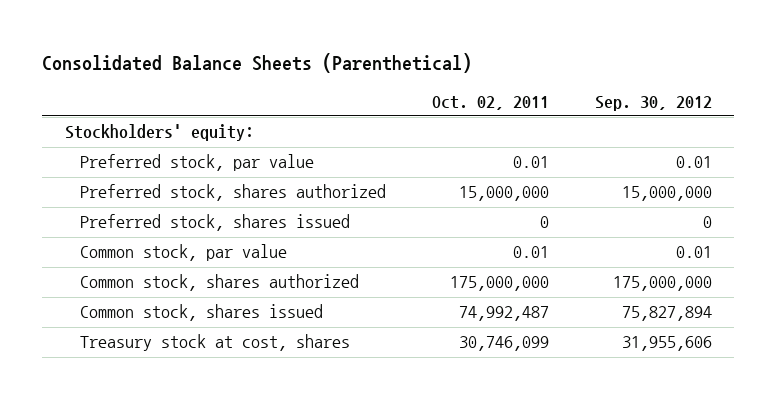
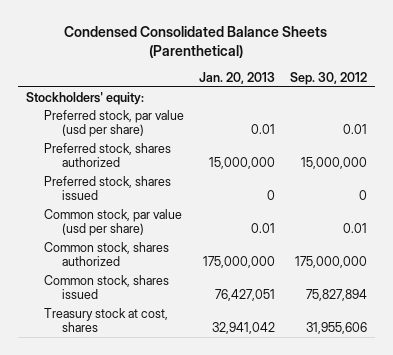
- Consolidated Balance Sheets (Parenthetical)
+ Condensed Consolidated Balance Sheets (Parenthetical)
- | Oct. 02, 2011 | Sep. 30, 2012
+ | Jan. 20, 2013 | Sep. 30, 2012
- Preferred stock, par value | 0.01 | 0.01
+ Preferred stock, par value (usd per share) | 0.01 | 0.01
- Common stock, par value | 0.01 | 0.01
+ Common stock, par value (usd per share) | 0.01 | 0.01

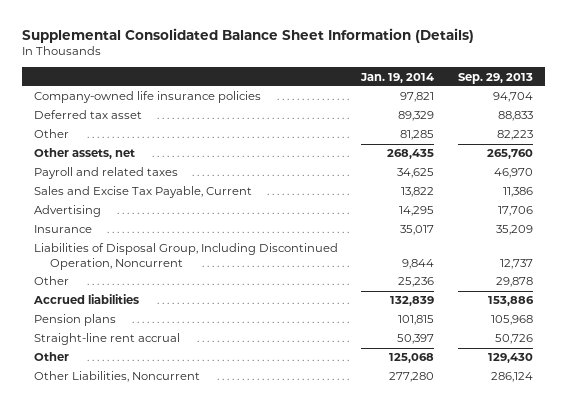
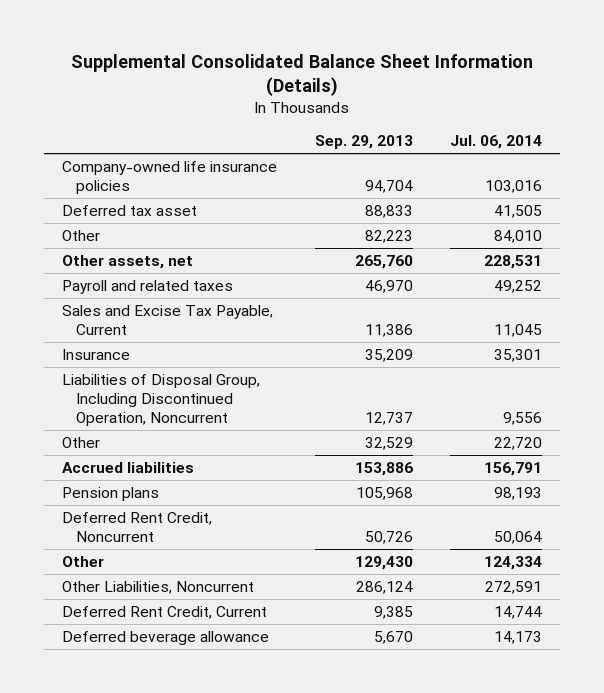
- | Jan. 19, 2014 | Sep. 29, 2013
+ | Sep. 29, 2013 | Jul. 06, 2014
- Advertising | 14,295 | 17,706
- Other | 25,236 | 29,878
+ Other | 32,529 | 22,720
- Straight-line rent accrual | 50,397 | 50,726
+ Deferred Rent Credit, Noncurrent | 50,726 | 50,064
+ Deferred Rent Credit, Current | 9,385 | 14,744
+ Deferred beverage allowance | 5,670 | 14,173

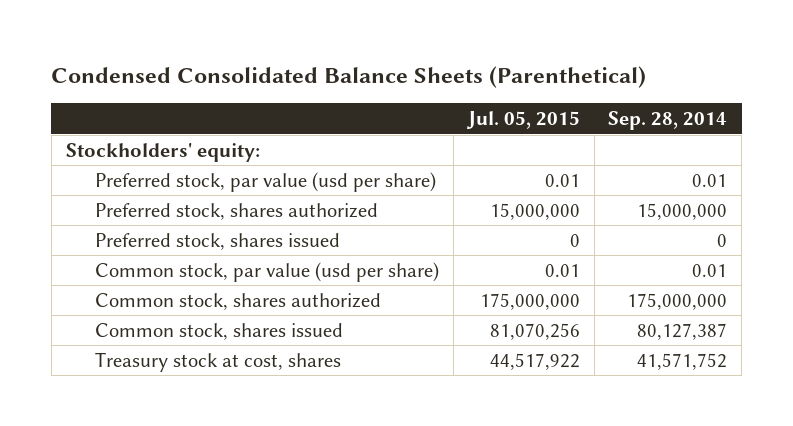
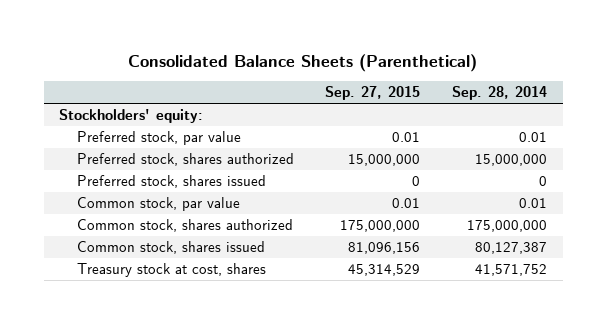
- Condensed Consolidated Balance Sheets (Parenthetical)
+ Consolidated Balance Sheets (Parenthetical)
- | Jul. 05, 2015 | Sep. 28, 2014
+ | Sep. 27, 2015 | Sep. 28, 2014
- Preferred stock, par value (usd per share) | 0.01 | 0.01
+ Preferred stock, par value | 0.01 | 0.01
- Common stock, par value (usd per share) | 0.01 | 0.01
+ Common stock, par value | 0.01 | 0.01

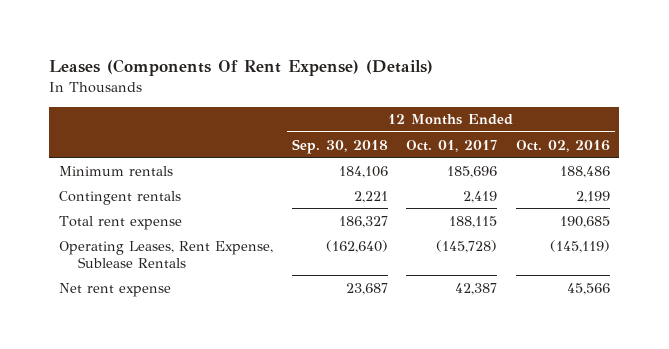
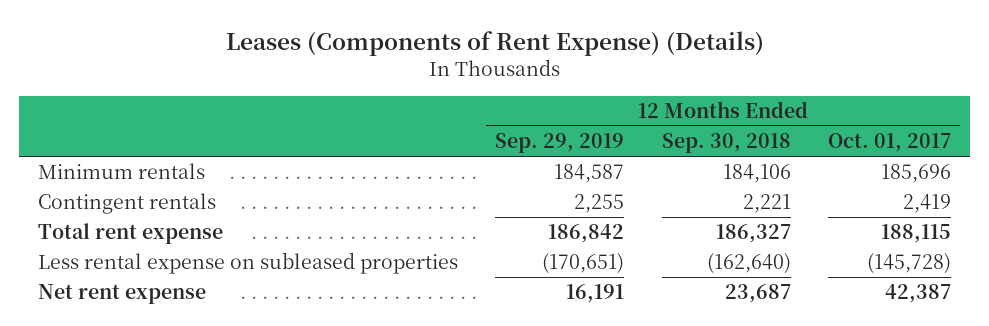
- Leases (Components Of Rent Expense) (Details)
+ Leases (Components of Rent Expense) (Details)
- | 12 Months Ended Sep. 30, 2018 | 12 Months Ended Oct. 01, 2017 | 12 Months Ended Oct. 02, 2016
+ | 12 Months Ended Sep. 29, 2019 | 12 Months Ended Sep. 30, 2018 | 12 Months Ended Oct. 01, 2017
- Operating Leases, Rent Expense, Sublease Rentals | (162,640) | (145,728) | (145,119)
+ Less rental expense on subleased properties | (170,651) | (162,640) | (145,728)

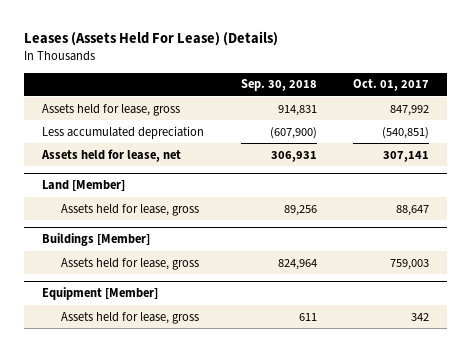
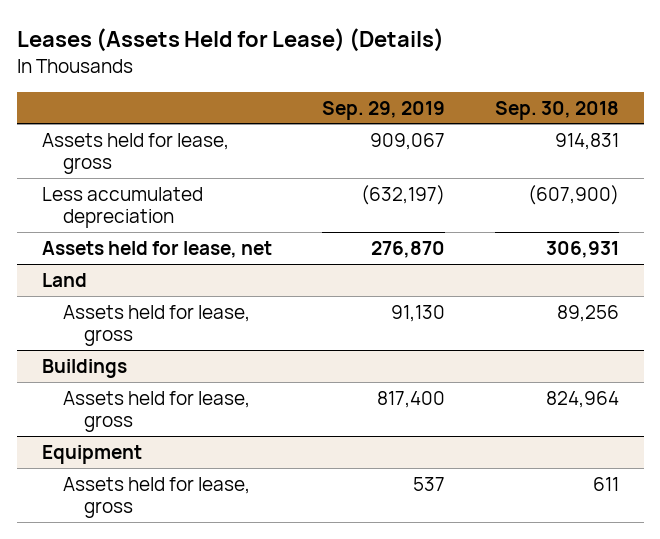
- Leases (Assets Held For Lease) (Details)
+ Leases (Assets Held for Lease) (Details)
- | Sep. 30, 2018 | Oct. 01, 2017
+ | Sep. 29, 2019 | Sep. 30, 2018
- Land [Member]
+ Land
- Buildings [Member]
+ Buildings
- Equipment [Member]
+ Equipment

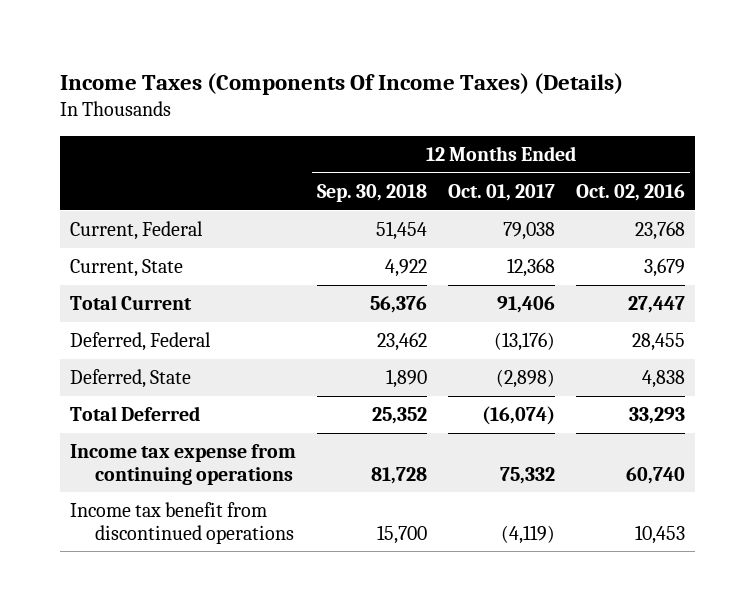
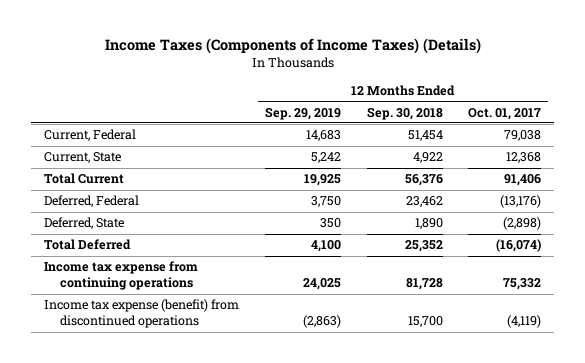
- Income Taxes (Components Of Income Taxes) (Details)
+ Income Taxes (Components of Income Taxes) (Details)
- | 12 Months Ended Sep. 30, 2018 | 12 Months Ended Oct. 01, 2017 | 12 Months Ended Oct. 02, 2016
+ | 12 Months Ended Sep. 29, 2019 | 12 Months Ended Sep. 30, 2018 | 12 Months Ended Oct. 01, 2017
- Income tax benefit from discontinued operations | 15,700 | (4,119) | 10,453
+ Income tax expense (benefit) from discontinued operations | (2,863) | 15,700 | (4,119)

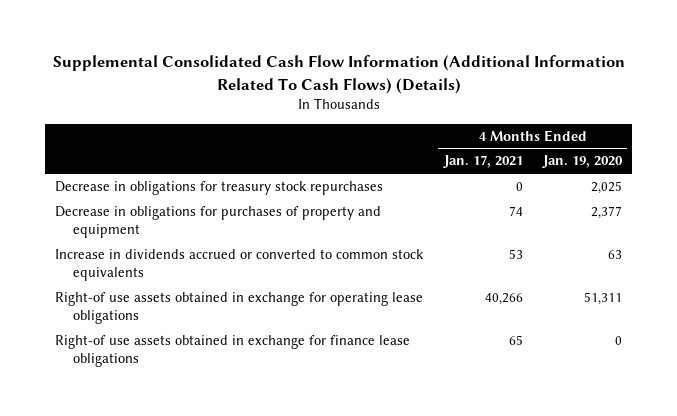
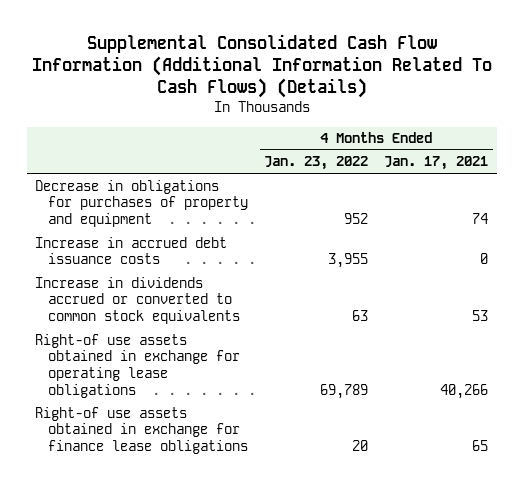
- | 4 Months Ended Jan. 17, 2021 | 4 Months Ended Jan. 19, 2020
+ | 4 Months Ended Jan. 23, 2022 | 4 Months Ended Jan. 17, 2021
- Decrease in obligations for treasury stock repurchases | 0 | 2,025
+ Increase in accrued debt issuance costs | 3,955 | 0

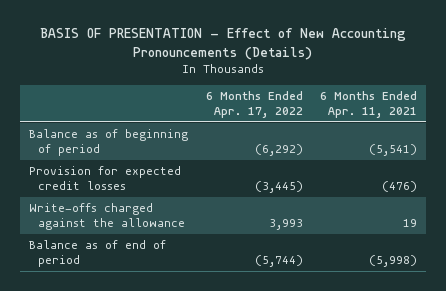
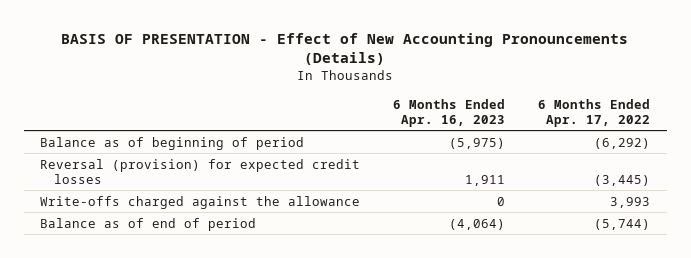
- | 6 Months Ended Apr. 17, 2022 | 6 Months Ended Apr. 11, 2021
+ | 6 Months Ended Apr. 16, 2023 | 6 Months Ended Apr. 17, 2022
- Provision for expected credit losses | (3,445) | (476)
+ Reversal (provision) for expected credit losses | 1,911 | (3,445)

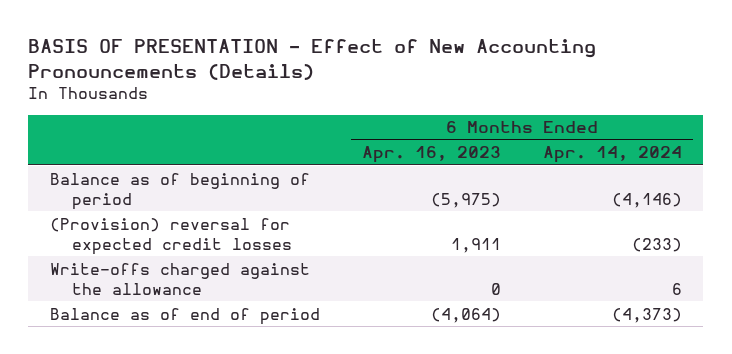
- | 6 Months Ended Apr. 16, 2023 | 6 Months Ended Apr. 17, 2022
+ | 6 Months Ended Apr. 16, 2023 | 6 Months Ended Apr. 14, 2024
- Reversal (provision) for expected credit losses | 1,911 | (3,445)
+ (Provision) reversal for expected credit losses | 1,911 | (233)

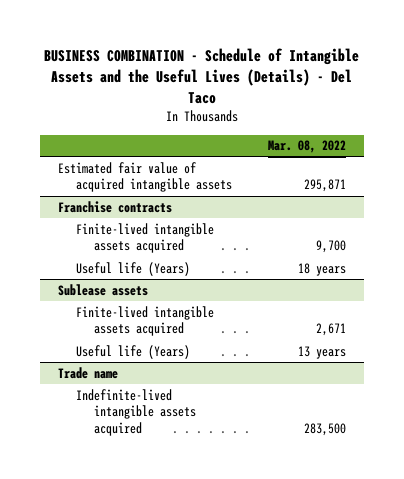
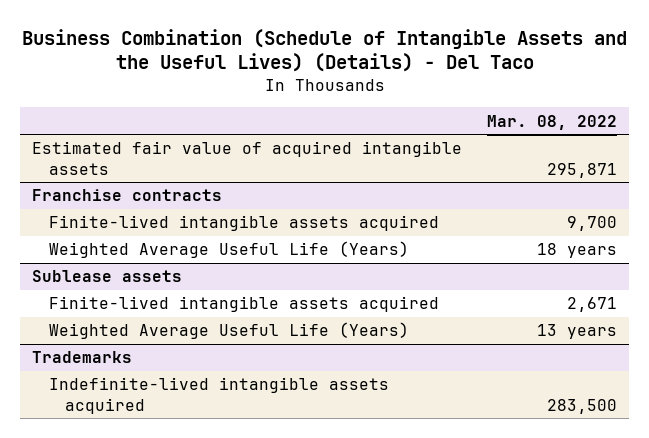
- BUSINESS COMBINATION - Schedule of Intangible Assets and the Useful Lives (Details) - Del Taco
+ Business Combination (Schedule of Intangible Assets and the Useful Lives) (Details) - Del Taco
@ Franchise contracts
- Useful life (Years) | 18 years
+ Weighted Average Useful Life (Years) | 18 years
@ Sublease assets
- Useful life (Years) | 13 years
- Trade name
@ Sublease assets
+ Weighted Average Useful Life (Years) | 13 years
+ Trademarks

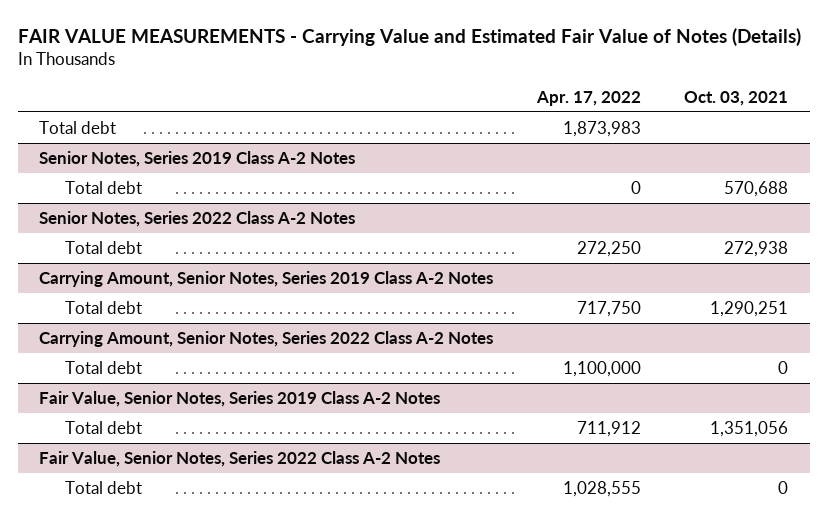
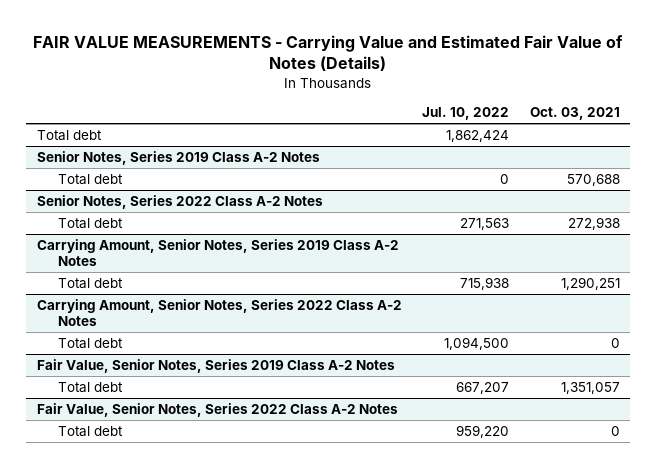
- | Apr. 17, 2022 | Oct. 03, 2021
+ | Jul. 10, 2022 | Oct. 03, 2021
@ Fair Value, Senior Notes, Series 2019 Class A-2 Notes
- Total debt | 711,912 | 1,351,056
+ Total debt | 667,207 | 1,351,057

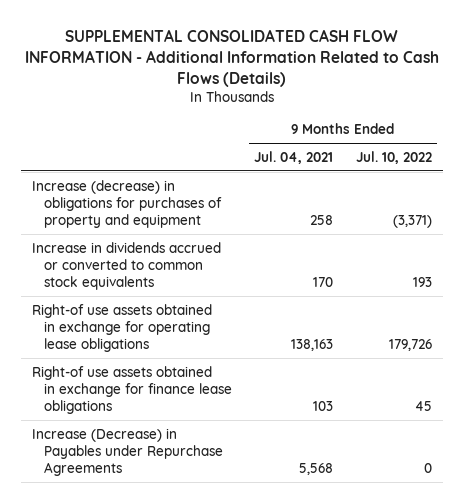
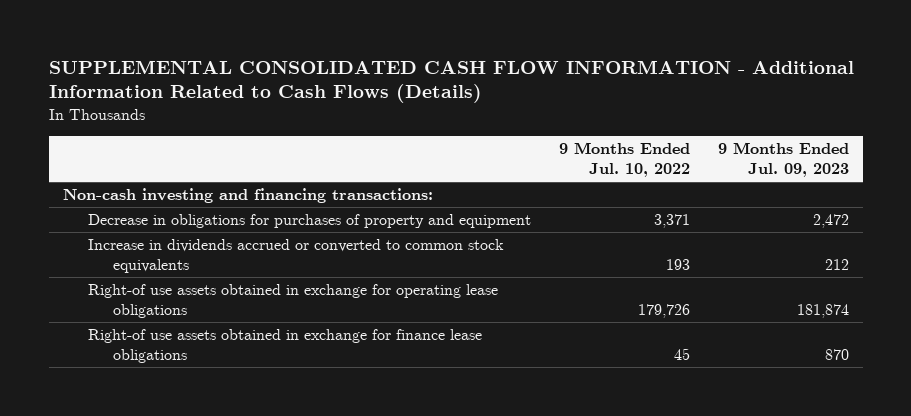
- | 9 Months Ended Jul. 04, 2021 | 9 Months Ended Jul. 10, 2022
+ | 9 Months Ended Jul. 10, 2022 | 9 Months Ended Jul. 09, 2023
- Increase (decrease) in obligations for purchases of property and equipment | 258 | (3,371)
+ Non-cash investing and financing transactions:
+ Decrease in obligations for purchases of property and equipment | 3,371 | 2,472
- Increase (Decrease) in Payables under Repurchase Agreements | 5,568 | 0

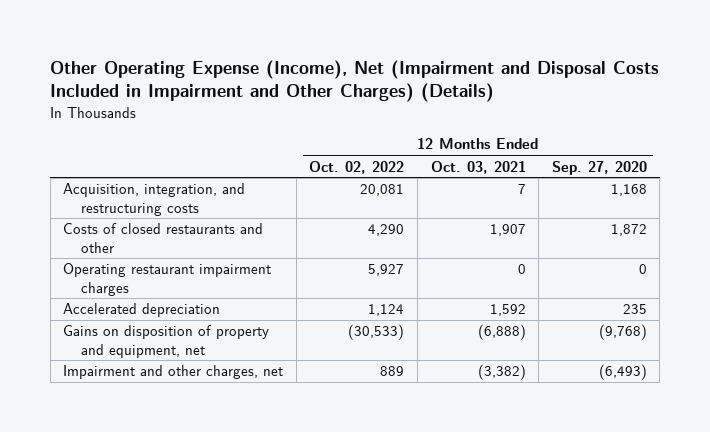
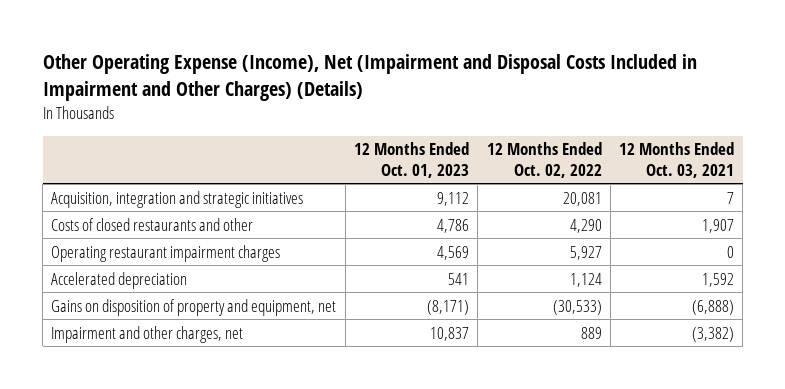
- | 12 Months Ended Oct. 02, 2022 | 12 Months Ended Oct. 03, 2021 | 12 Months Ended Sep. 27, 2020
+ | 12 Months Ended Oct. 01, 2023 | 12 Months Ended Oct. 02, 2022 | 12 Months Ended Oct. 03, 2021
- Acquisition, integration, and restructuring costs | 20,081 | 7 | 1,168
+ Acquisition, integration and strategic initiatives | 9,112 | 20,081 | 7

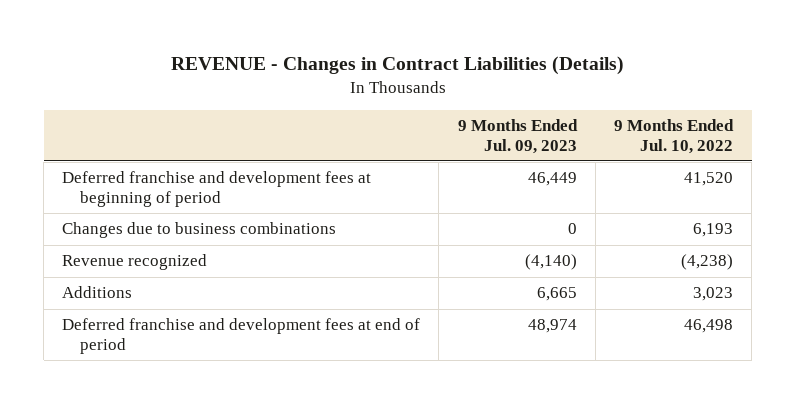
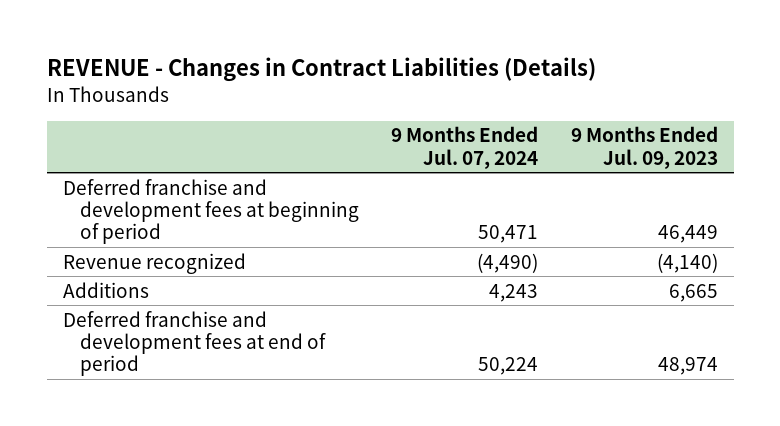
- | 9 Months Ended Jul. 09, 2023 | 9 Months Ended Jul. 10, 2022
+ | 9 Months Ended Jul. 07, 2024 | 9 Months Ended Jul. 09, 2023
- Changes due to business combinations | 0 | 6,193

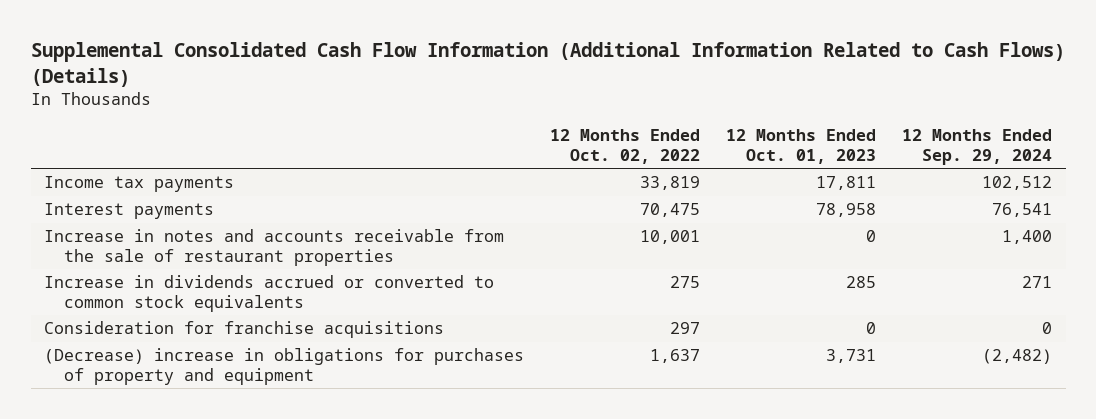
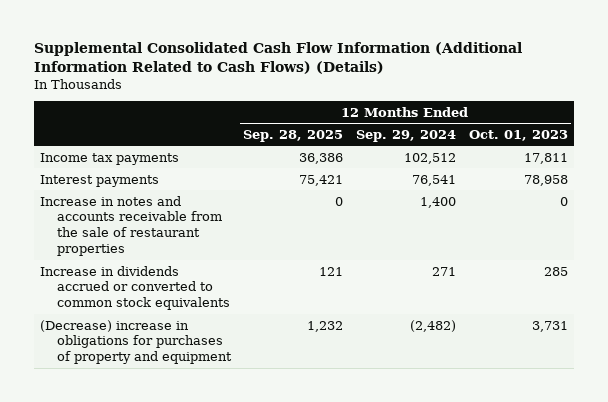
- | 12 Months Ended Oct. 02, 2022 | 12 Months Ended Oct. 01, 2023 | 12 Months Ended Sep. 29, 2024
+ | 12 Months Ended Sep. 28, 2025 | 12 Months Ended Sep. 29, 2024 | 12 Months Ended Oct. 01, 2023
- Consideration for franchise acquisitions | 297 | 0 | 0

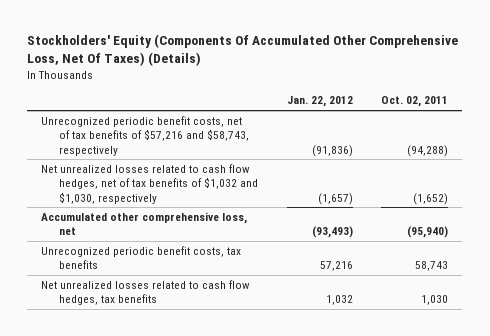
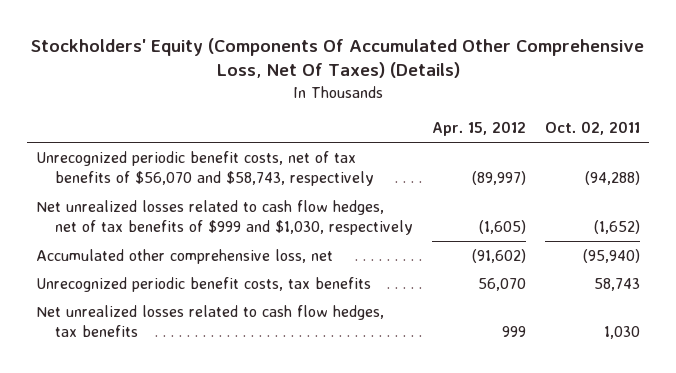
- | Jan. 22, 2012 | Oct. 02, 2011
+ | Apr. 15, 2012 | Oct. 02, 2011
- Unrecognized periodic benefit costs, net of tax benefits of $57,216 and $58,743, respectively | (91,836) | (94,288)
- Net unrealized losses related to cash flow hedges, net of tax benefits of $1,032 and $1,030, respectively | (1,657) | (1,652)
+ Unrecognized periodic benefit costs, net of tax benefits of $56,070 and $58,743, respectively | (89,997) | (94,288)
+ Net unrealized losses related to cash flow hedges, net of tax benefits of $999 and $1,030, respectively | (1,605) | (1,652)

